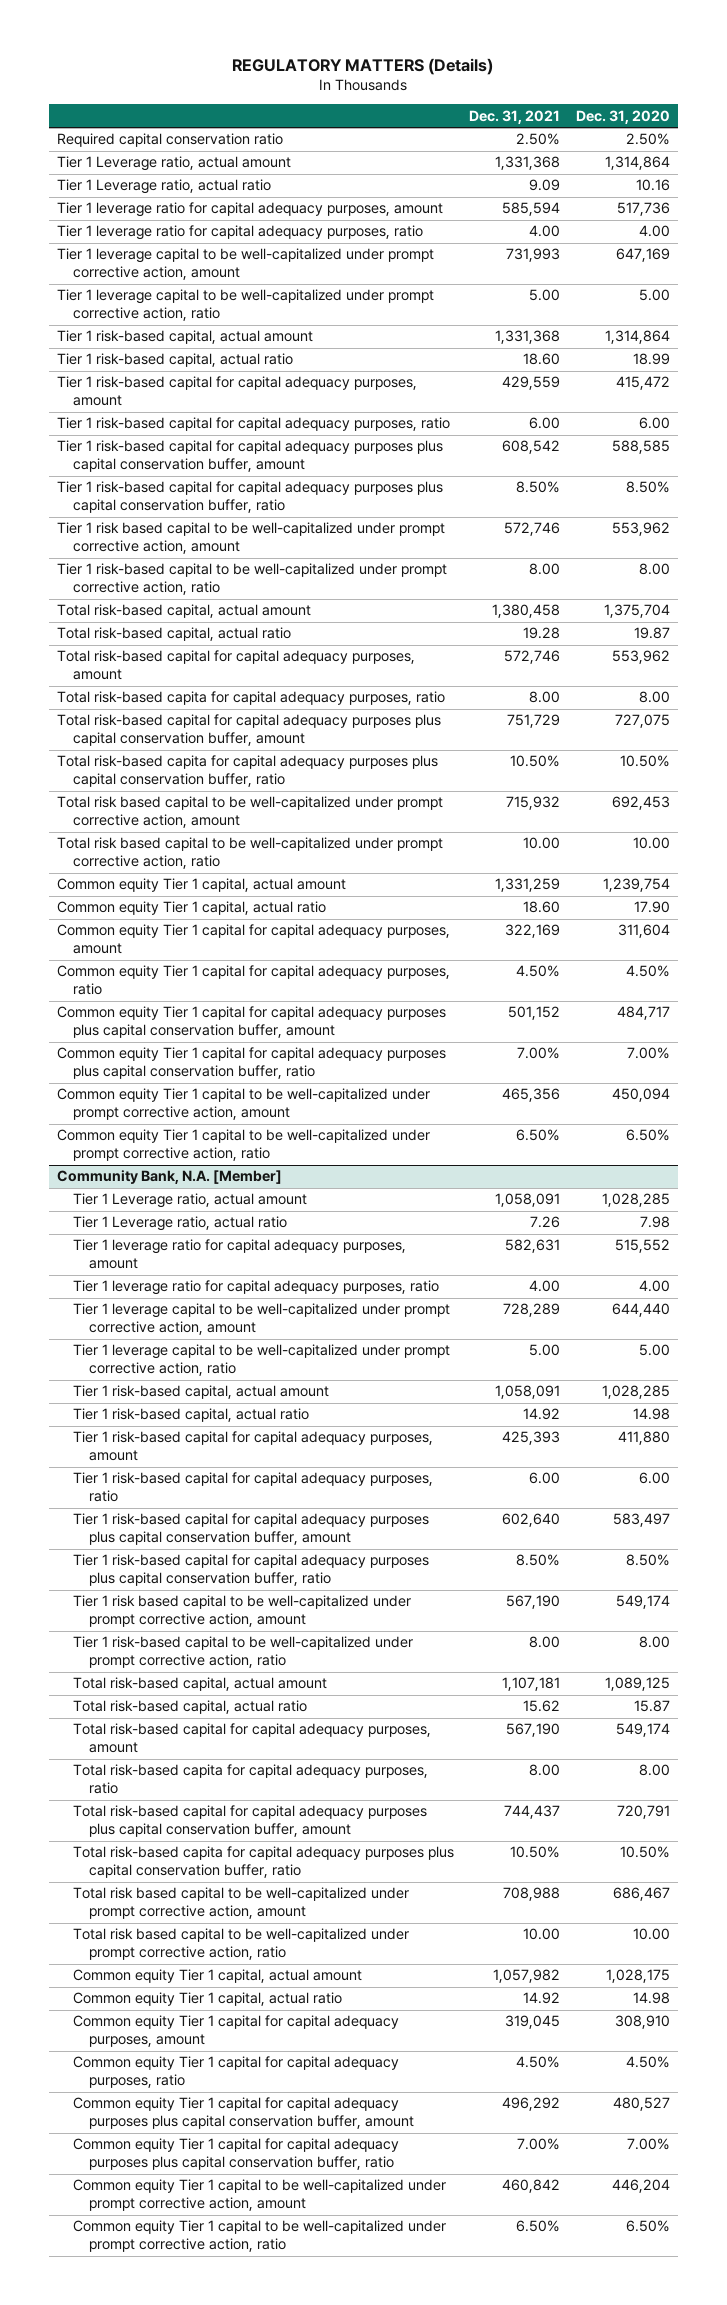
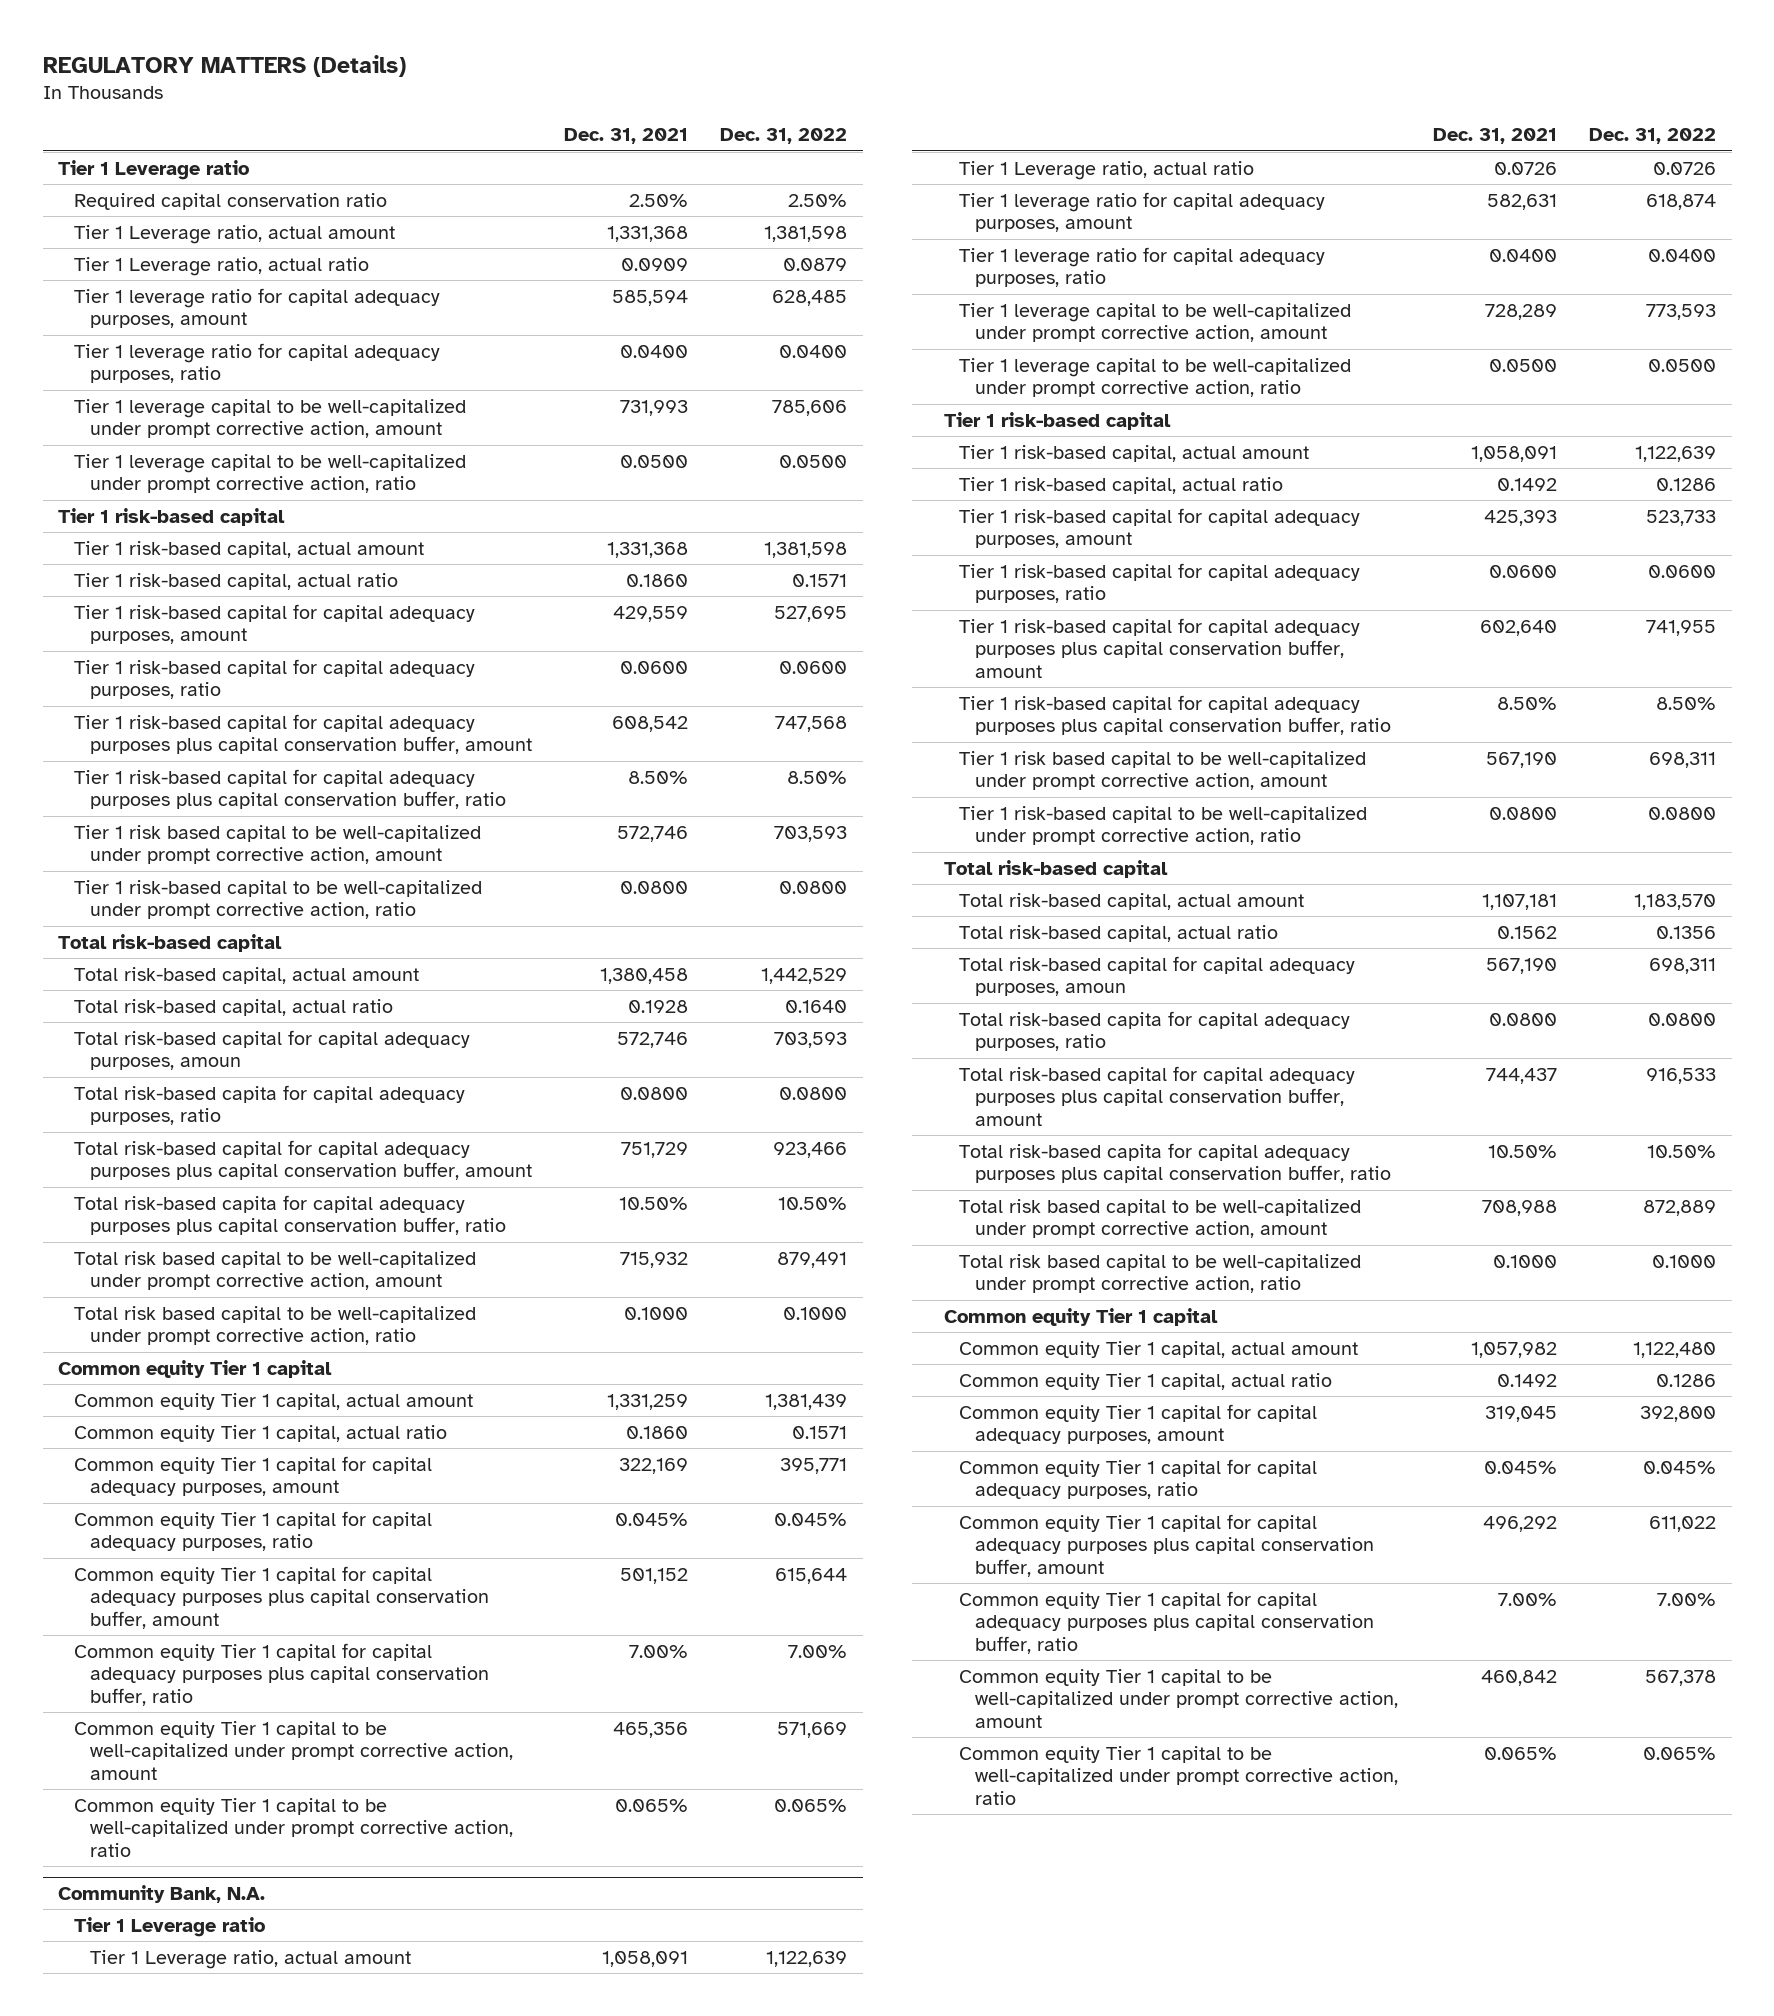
- | Dec. 31, 2021 | Dec. 31, 2020
+ | Dec. 31, 2021 | Dec. 31, 2022
+ Tier 1 Leverage ratio
- Tier 1 Leverage ratio, actual ratio | 9.09 | 10.16
+ Tier 1 Leverage ratio, actual ratio | 0.0909 | 0.0879
- Tier 1 leverage ratio for capital adequacy purposes, ratio | 4.00 | 4.00
+ Tier 1 leverage ratio for capital adequacy purposes, ratio | 0.0400 | 0.0400
- Tier 1 leverage capital to be well-capitalized under prompt corrective action, ratio | 5.00 | 5.00
+ Tier 1 leverage capital to be well-capitalized under prompt corrective action, ratio | 0.0500 | 0.0500
+ Tier 1 risk-based capital
- Tier 1 risk-based capital, actual ratio | 18.60 | 18.99
+ Tier 1 risk-based capital, actual ratio | 0.1860 | 0.1571
- Tier 1 risk-based capital for capital adequacy purposes, ratio | 6.00 | 6.00
+ Tier 1 risk-based capital for capital adequacy purposes, ratio | 0.0600 | 0.0600
- Tier 1 risk-based capital to be well-capitalized under prompt corrective action, ratio | 8.00 | 8.00
+ Tier 1 risk-based capital to be well-capitalized under prompt corrective action, ratio | 0.0800 | 0.0800
+ Total risk-based capital
- Total risk-based capital, actual ratio | 19.28 | 19.87
- Total risk-based capital for capital adequacy purposes, amount | 572,746 | 553,962
- Total risk-based capita for capital adequacy purposes, ratio | 8.00 | 8.00
+ Total risk-based capital, actual ratio | 0.1928 | 0.1640
+ Total risk-based capital for capital adequacy purposes, amoun | 572,746 | 703,593
+ Total risk-based capita for capital adequacy purposes, ratio | 0.0800 | 0.0800
- Total risk based capital to be well-capitalized under prompt corrective action, ratio | 10.00 | 10.00
+ Total risk based capital to be well-capitalized under prompt corrective action, ratio | 0.1000 | 0.1000
+ Common equity Tier 1 capital
- Common equity Tier 1 capital, actual ratio | 18.60 | 17.90
+ Common equity Tier 1 capital, actual ratio | 0.1860 | 0.1571
- Common equity Tier 1 capital for capital adequacy purposes, ratio | 4.50% | 4.50%
+ Common equity Tier 1 capital for capital adequacy purposes, ratio | 0.045% | 0.045%
- Common equity Tier 1 capital to be well-capitalized under prompt corrective action, ratio | 6.50% | 6.50%
- Community Bank, N.A. [Member]
+ Common equity Tier 1 capital to be well-capitalized under prompt corrective action, ratio | 0.065% | 0.065%
+ Community Bank, N.A.
+ Tier 1 Leverage ratio
- Tier 1 Leverage ratio, actual ratio | 7.26 | 7.98
+ Tier 1 Leverage ratio, actual ratio | 0.0726 | 0.0726
- Tier 1 leverage ratio for capital adequacy purposes, ratio | 4.00 | 4.00
+ Tier 1 leverage ratio for capital adequacy purposes, ratio | 0.0400 | 0.0400
- Tier 1 leverage capital to be well-capitalized under prompt corrective action, ratio | 5.00 | 5.00
+ Tier 1 leverage capital to be well-capitalized under prompt corrective action, ratio | 0.0500 | 0.0500
+ Tier 1 risk-based capital
- Tier 1 risk-based capital, actual ratio | 14.92 | 14.98
+ Tier 1 risk-based capital, actual ratio | 0.1492 | 0.1286
- Tier 1 risk-based capital for capital adequacy purposes, ratio | 6.00 | 6.00
+ Tier 1 risk-based capital for capital adequacy purposes, ratio | 0.0600 | 0.0600
- Tier 1 risk-based capital to be well-capitalized under prompt corrective action, ratio | 8.00 | 8.00
+ Tier 1 risk-based capital to be well-capitalized under prompt corrective action, ratio | 0.0800 | 0.0800
+ Total risk-based capital
- Total risk-based capital, actual ratio | 15.62 | 15.87
- Total risk-based capital for capital adequacy purposes, amount | 567,190 | 549,174
- Total risk-based capita for capital adequacy purposes, ratio | 8.00 | 8.00
+ Total risk-based capital, actual ratio | 0.1562 | 0.1356
+ Total risk-based capital for capital adequacy purposes, amoun | 567,190 | 698,311
+ Total risk-based capita for capital adequacy purposes, ratio | 0.0800 | 0.0800
- Total risk based capital to be well-capitalized under prompt corrective action, ratio | 10.00 | 10.00
+ Total risk based capital to be well-capitalized under prompt corrective action, ratio | 0.1000 | 0.1000
+ Common equity Tier 1 capital
- Common equity Tier 1 capital, actual ratio | 14.92 | 14.98
+ Common equity Tier 1 capital, actual ratio | 0.1492 | 0.1286
- Common equity Tier 1 capital for capital adequacy purposes, ratio | 4.50% | 4.50%
+ Common equity Tier 1 capital for capital adequacy purposes, ratio | 0.045% | 0.045%
- Common equity Tier 1 capital to be well-capitalized under prompt corrective action, ratio | 6.50% | 6.50%
+ Common equity Tier 1 capital to be well-capitalized under prompt corrective action, ratio | 0.065% | 0.065%

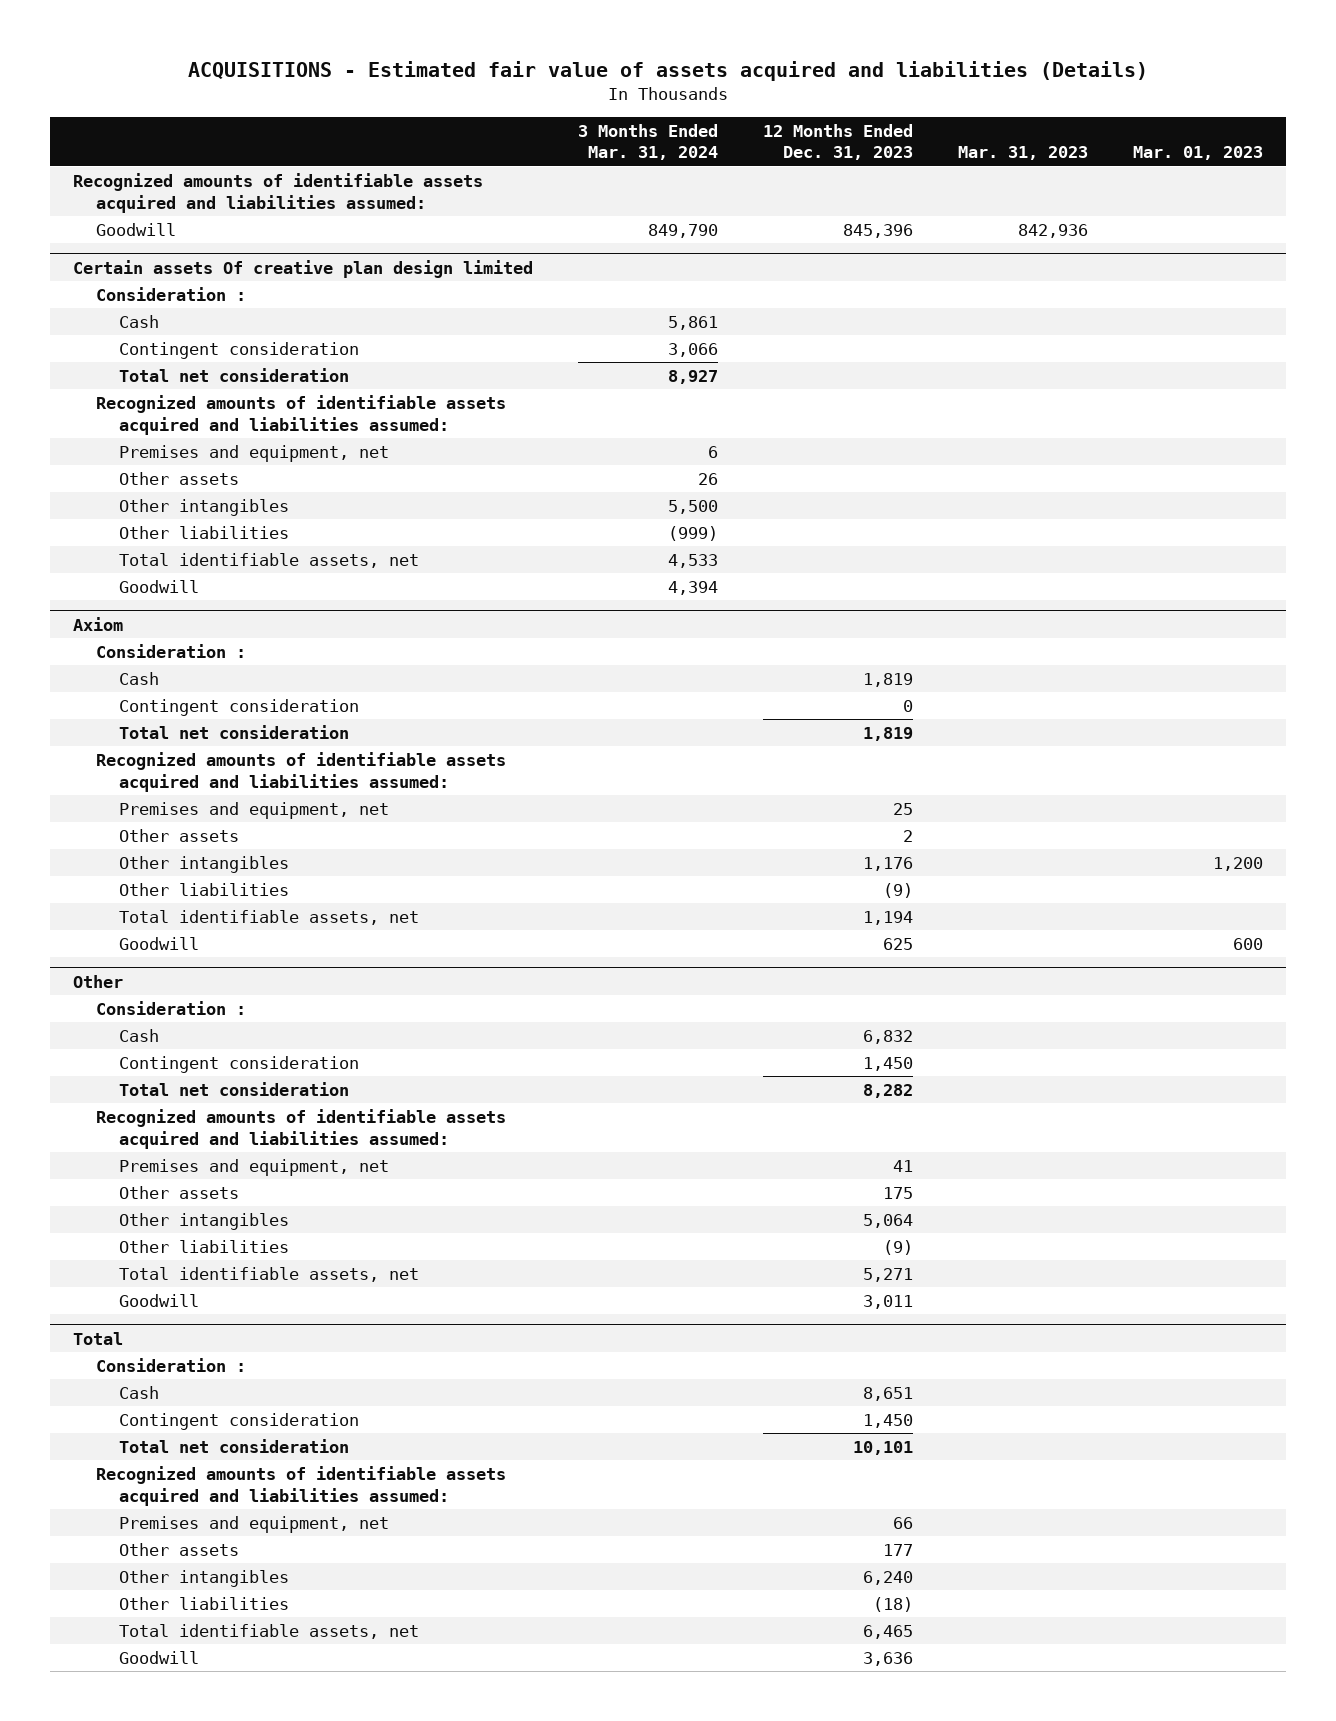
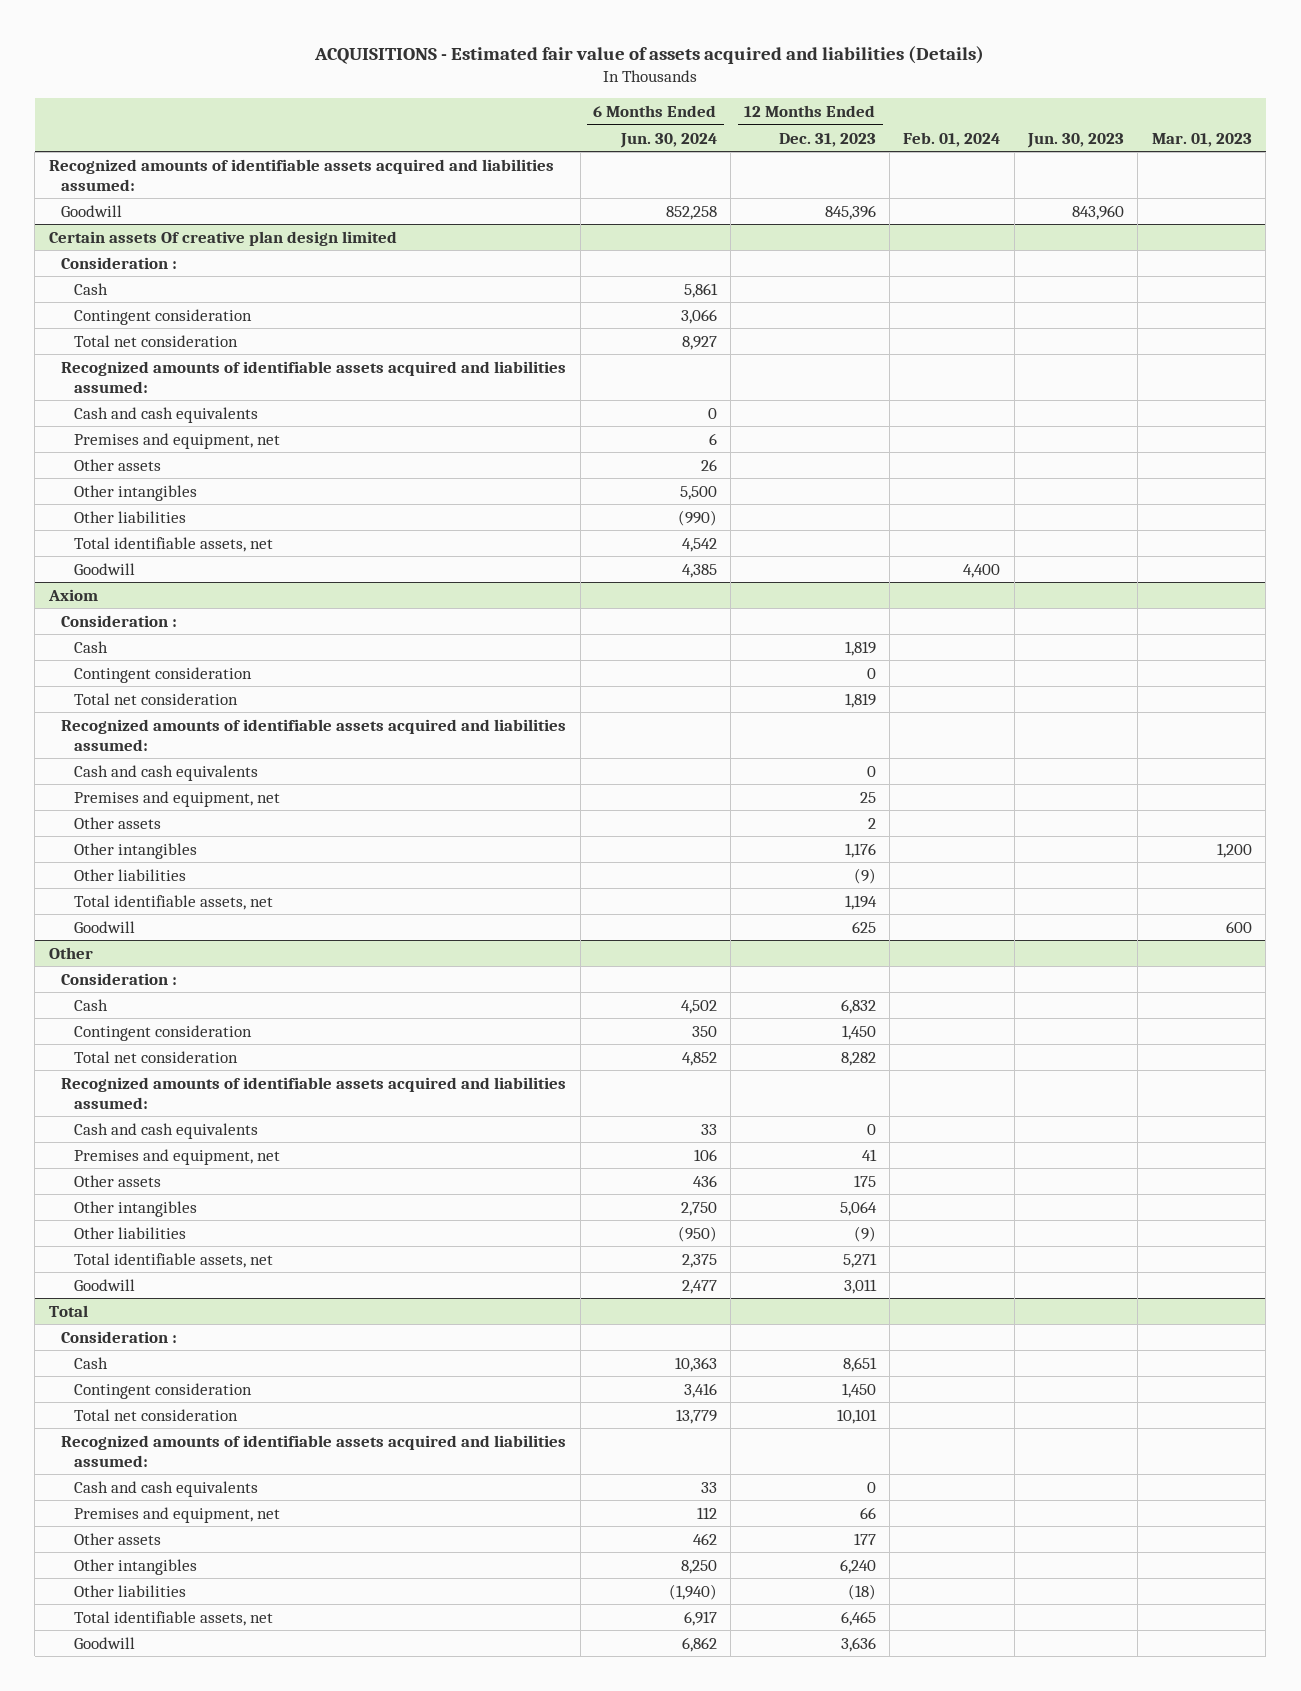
- | 3 Months Ended Mar. 31, 2024 | 12 Months Ended Dec. 31, 2023 | Mar. 31, 2023 | Mar. 01, 2023
+ | 6 Months Ended Jun. 30, 2024 | 12 Months Ended Dec. 31, 2023 | Feb. 01, 2024 | Jun. 30, 2023 | Mar. 01, 2023
@ Certain assets Of creative plan design limited
+ Cash and cash equivalents | 0 | | | |
@ Axiom
+ Cash and cash equivalents | | 0 | | |
@ Other
+ Cash and cash equivalents | 33 | 0 | | |
@ Total
+ Cash and cash equivalents | 33 | 0 | | |

